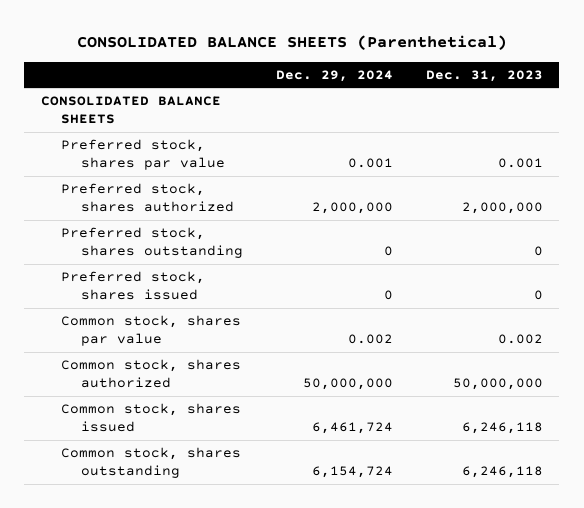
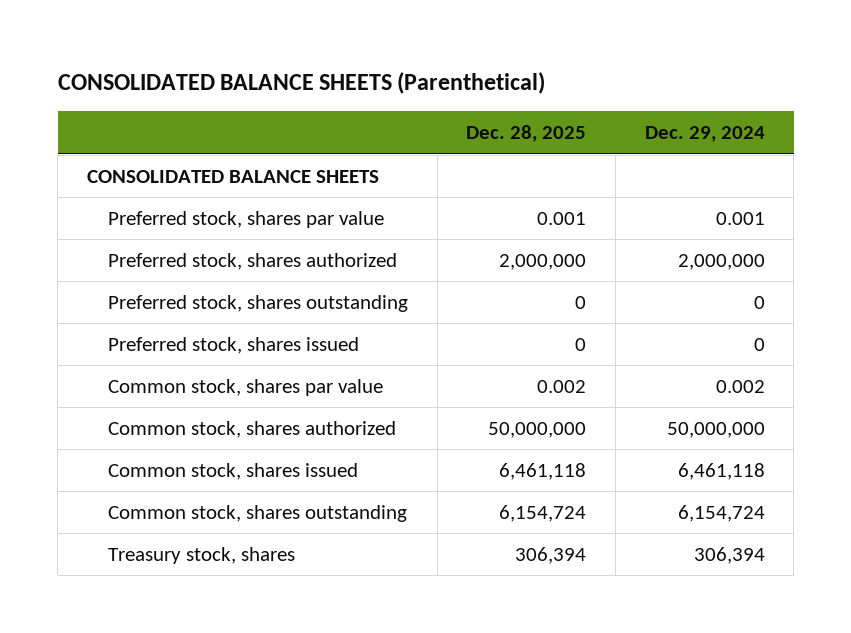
- | Dec. 29, 2024 | Dec. 31, 2023
+ | Dec. 28, 2025 | Dec. 29, 2024
- Common stock, shares issued | 6,461,724 | 6,246,118
+ Common stock, shares issued | 6,461,118 | 6,461,118
+ Treasury stock, shares | 306,394 | 306,394

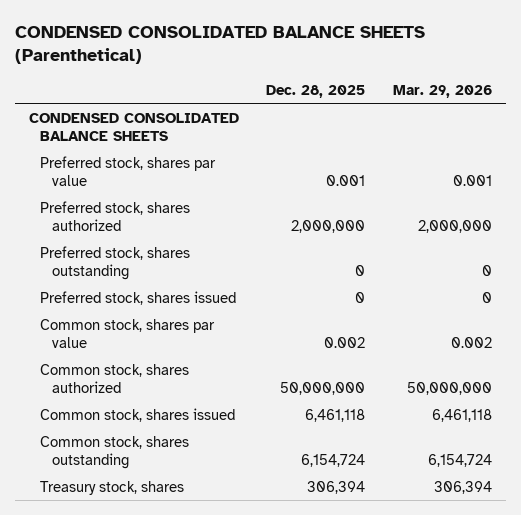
- CONSOLIDATED BALANCE SHEETS (Parenthetical)
+ CONDENSED CONSOLIDATED BALANCE SHEETS (Parenthetical)
- | Dec. 28, 2025 | Dec. 29, 2024
+ | Dec. 28, 2025 | Mar. 29, 2026
- CONSOLIDATED BALANCE SHEETS
+ CONDENSED CONSOLIDATED BALANCE SHEETS

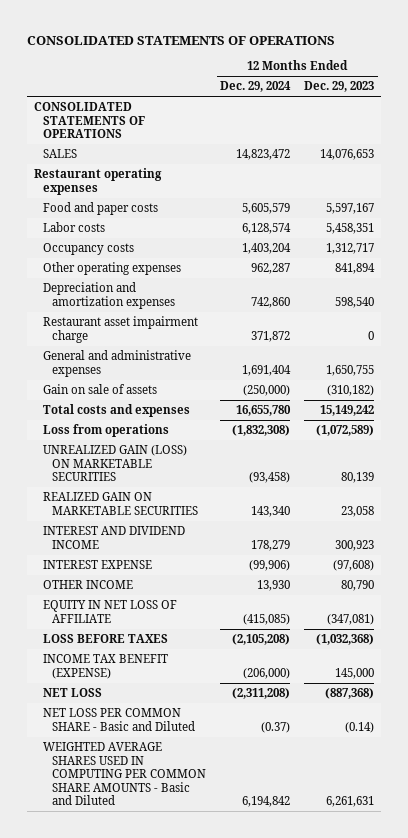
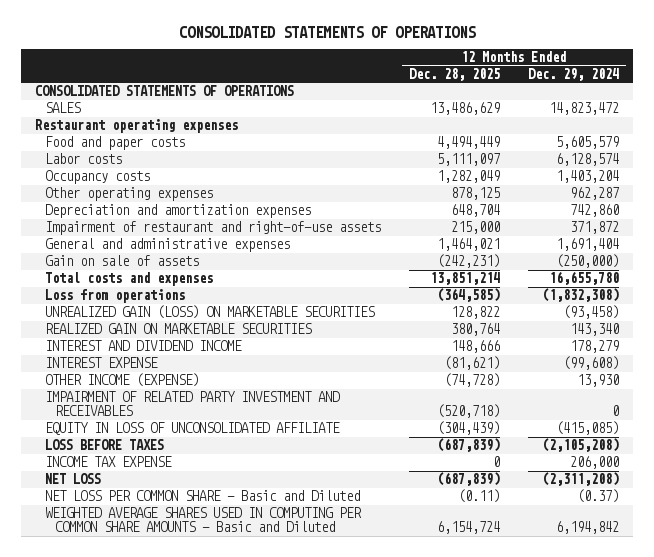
- | 12 Months Ended Dec. 29, 2024 | 12 Months Ended Dec. 29, 2023
+ | 12 Months Ended Dec. 28, 2025 | 12 Months Ended Dec. 29, 2024
- Restaurant asset impairment charge | 371,872 | 0
+ Impairment of restaurant and right-of-use assets | 215,000 | 371,872
- INTEREST EXPENSE | (99,906) | (97,608)
- OTHER INCOME | 13,930 | 80,790
- EQUITY IN NET LOSS OF AFFILIATE | (415,085) | (347,081)
+ INTEREST EXPENSE | (81,621) | (99,608)
+ OTHER INCOME (EXPENSE) | (74,728) | 13,930
+ IMPAIRMENT OF RELATED PARTY INVESTMENT AND RECEIVABLES | (520,718) | 0
+ EQUITY IN LOSS OF UNCONSOLIDATED AFFILIATE | (304,439) | (415,085)
- INCOME TAX BENEFIT (EXPENSE) | (206,000) | 145,000
+ INCOME TAX EXPENSE | 0 | 206,000

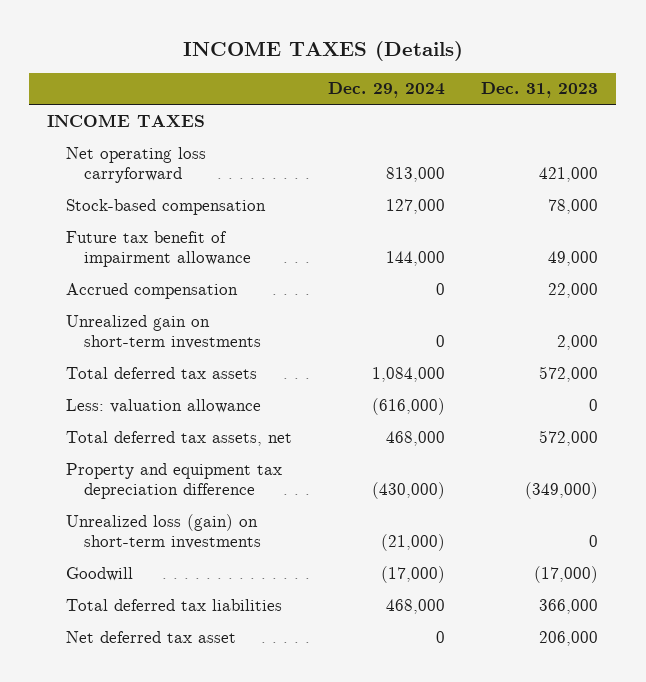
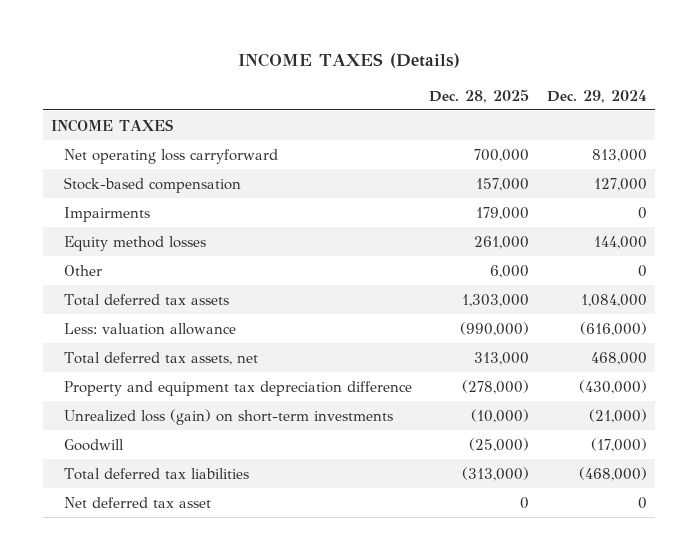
- | Dec. 29, 2024 | Dec. 31, 2023
+ | Dec. 28, 2025 | Dec. 29, 2024
- Future tax benefit of impairment allowance | 144,000 | 49,000
- Accrued compensation | 0 | 22,000
- Unrealized gain on short-term investments | 0 | 2,000
+ Impairments | 179,000 | 0
+ Equity method losses | 261,000 | 144,000
+ Other | 6,000 | 0
- Total deferred tax liabilities | 468,000 | 366,000
+ Total deferred tax liabilities | (313,000) | (468,000)

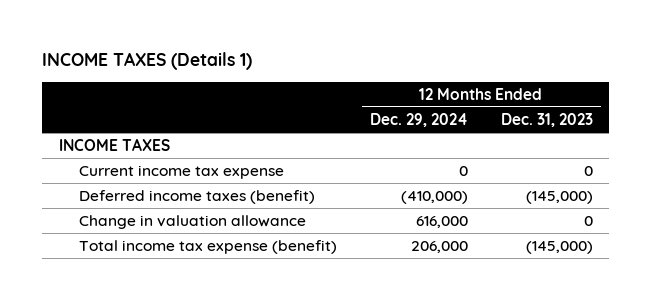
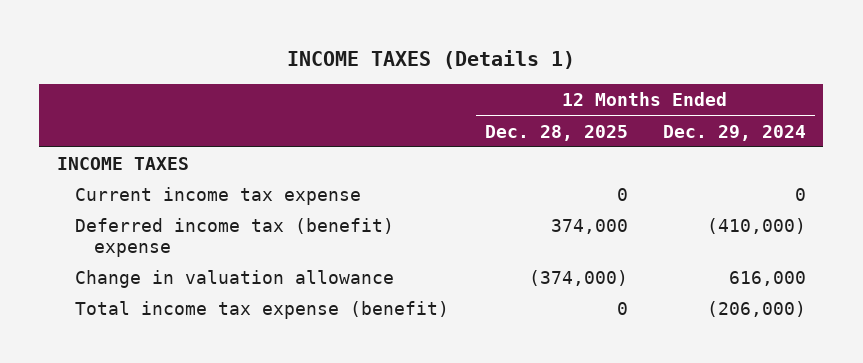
- | 12 Months Ended Dec. 29, 2024 | 12 Months Ended Dec. 31, 2023
+ | 12 Months Ended Dec. 28, 2025 | 12 Months Ended Dec. 29, 2024
- Deferred income taxes (benefit) | (410,000) | (145,000)
+ Deferred income tax (benefit) expense | 374,000 | (410,000)
- Total income tax expense (benefit) | 206,000 | (145,000)
+ Total income tax expense (benefit) | 0 | (206,000)

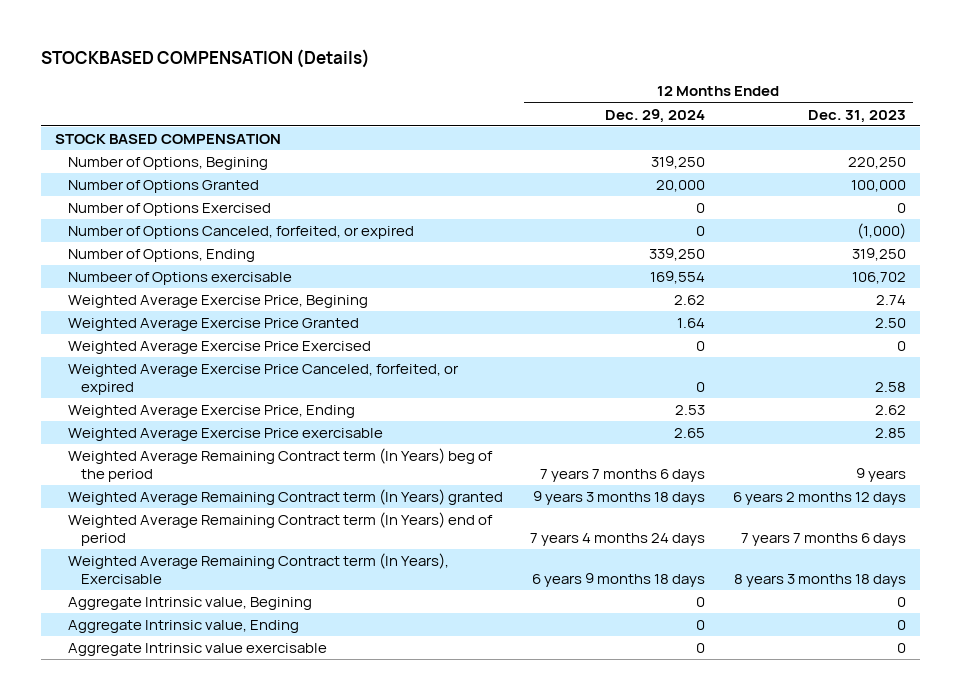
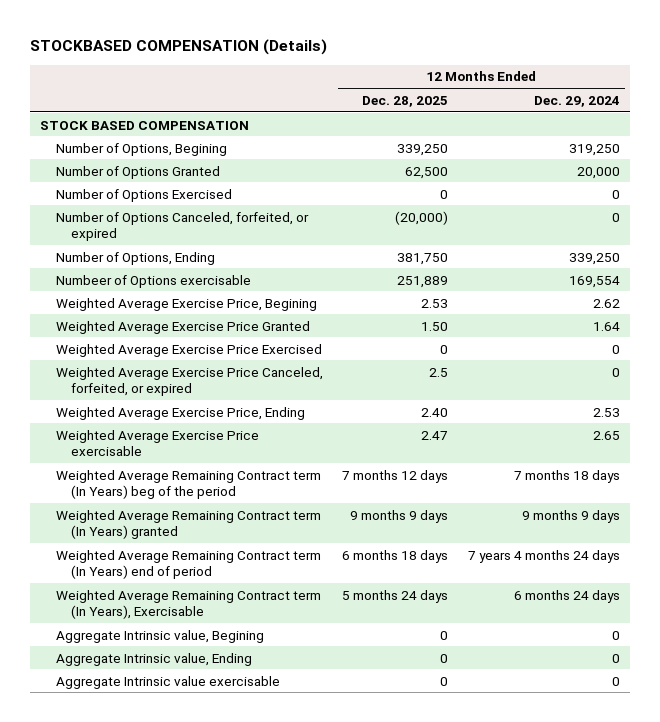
- | 12 Months Ended Dec. 29, 2024 | 12 Months Ended Dec. 31, 2023
+ | 12 Months Ended Dec. 28, 2025 | 12 Months Ended Dec. 29, 2024
- Weighted Average Remaining Contract term (In Years) beg of the period | 7 years 7 months 6 days | 9 years
- Weighted Average Remaining Contract term (In Years) granted | 9 years 3 months 18 days | 6 years 2 months 12 days
+ Weighted Average Remaining Contract term (In Years) beg of the period | 7 months 12 days | 7 months 18 days
+ Weighted Average Remaining Contract term (In Years) granted | 9 months 9 days | 9 months 9 days
- Weighted Average Remaining Contract term (In Years), Exercisable | 6 years 9 months 18 days | 8 years 3 months 18 days
+ Weighted Average Remaining Contract term (In Years), Exercisable | 5 months 24 days | 6 months 24 days

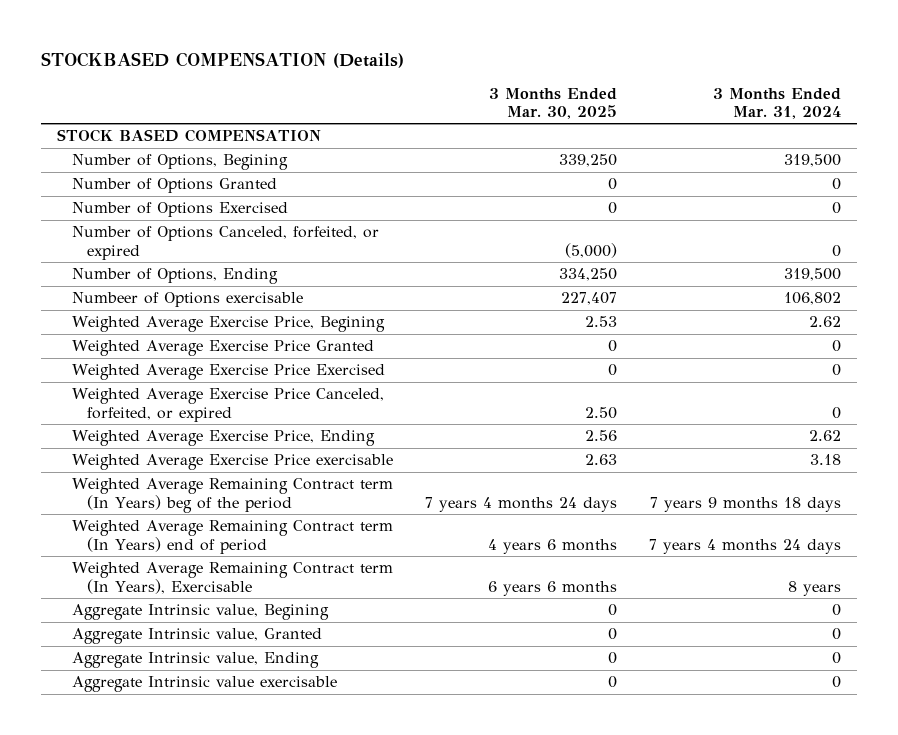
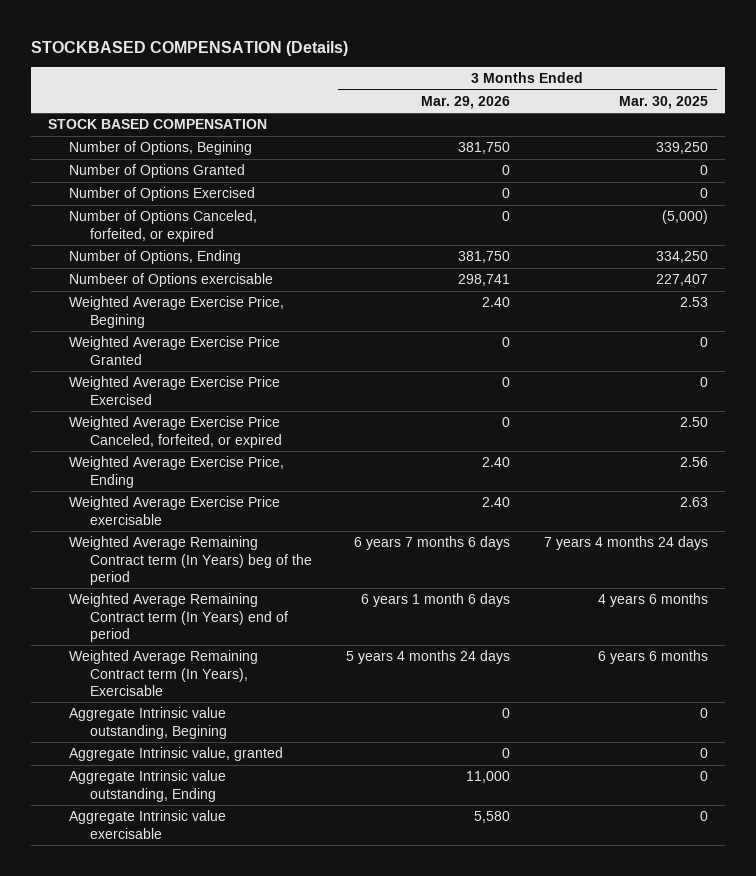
- | 3 Months Ended Mar. 30, 2025 | 3 Months Ended Mar. 31, 2024
+ | 3 Months Ended Mar. 29, 2026 | 3 Months Ended Mar. 30, 2025
- Aggregate Intrinsic value, Begining | 0 | 0
- Aggregate Intrinsic value, Granted | 0 | 0
- Aggregate Intrinsic value, Ending | 0 | 0
+ Aggregate Intrinsic value outstanding, Begining | 0 | 0
+ Aggregate Intrinsic value, granted | 0 | 0
+ Aggregate Intrinsic value outstanding, Ending | 11,000 | 0

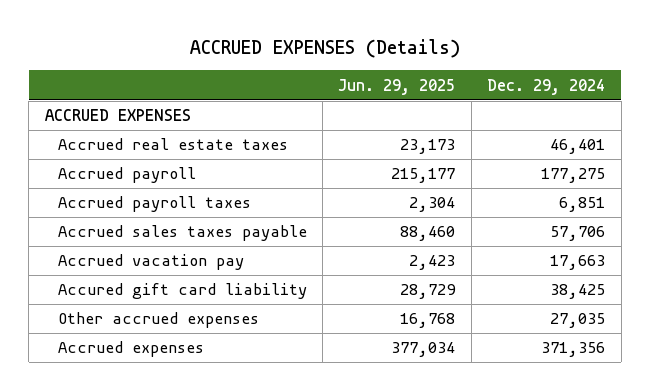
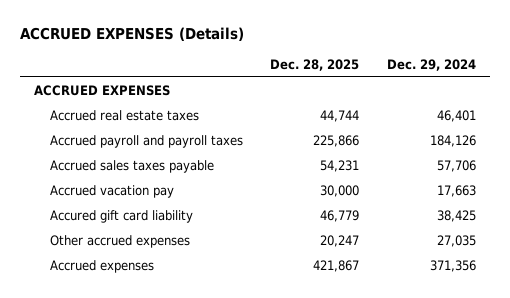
- | Jun. 29, 2025 | Dec. 29, 2024
+ | Dec. 28, 2025 | Dec. 29, 2024
- Accrued payroll | 215,177 | 177,275
- Accrued payroll taxes | 2,304 | 6,851
+ Accrued payroll and payroll taxes | 225,866 | 184,126

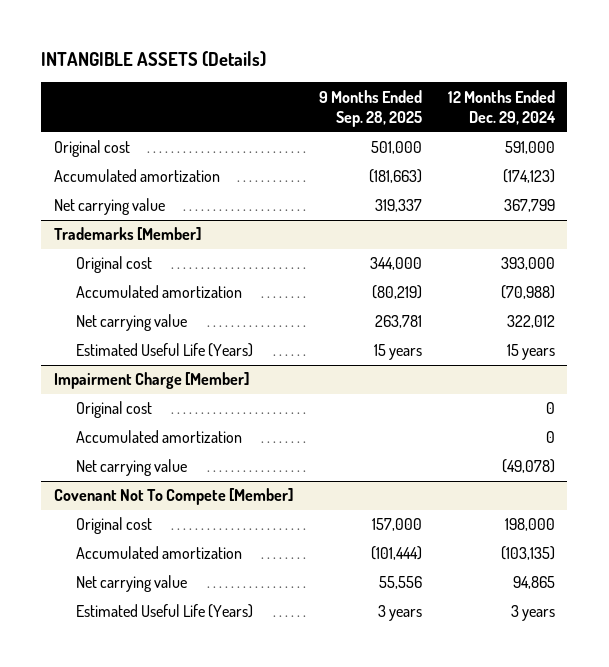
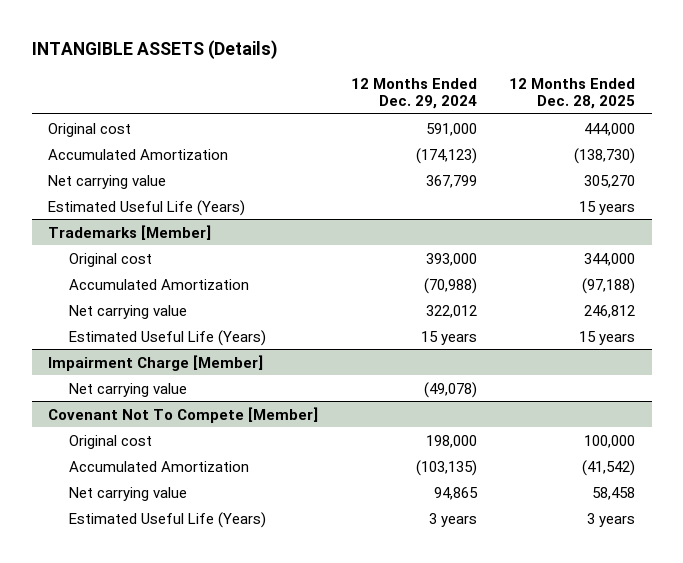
- | 9 Months Ended Sep. 28, 2025 | 12 Months Ended Dec. 29, 2024
+ | 12 Months Ended Dec. 29, 2024 | 12 Months Ended Dec. 28, 2025
- Accumulated amortization | (181,663) | (174,123)
+ Accumulated Amortization | (174,123) | (138,730)
+ Estimated Useful Life (Years) | | 15 years
@ Trademarks [Member]
- Accumulated amortization | (80,219) | (70,988)
+ Accumulated Amortization | (70,988) | (97,188)
@ Impairment Charge [Member]
- Original cost | | 0
- Accumulated amortization | | 0
@ Covenant Not To Compete [Member]
- Accumulated amortization | (101,444) | (103,135)
+ Accumulated Amortization | (103,135) | (41,542)

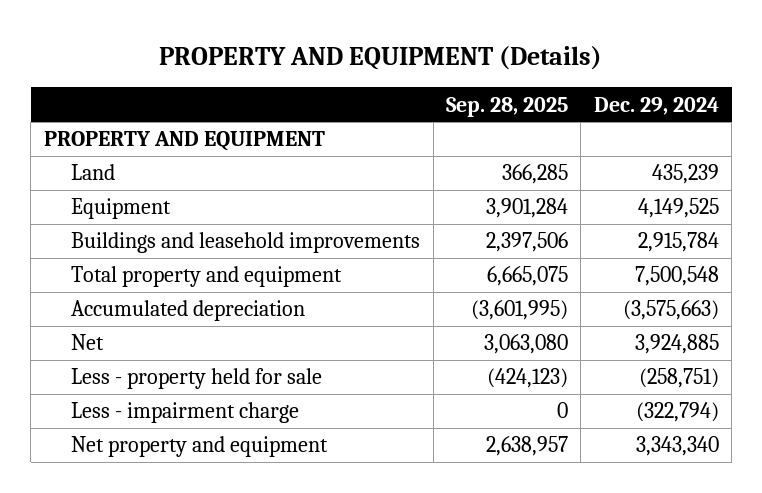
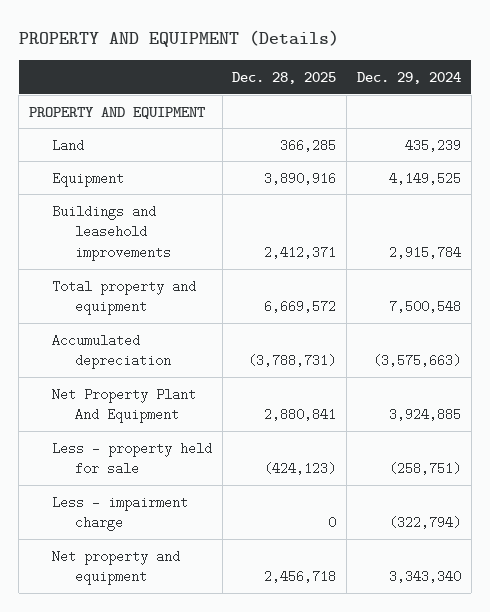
- | Sep. 28, 2025 | Dec. 29, 2024
+ | Dec. 28, 2025 | Dec. 29, 2024
- Net | 3,063,080 | 3,924,885
+ Net Property Plant And Equipment | 2,880,841 | 3,924,885

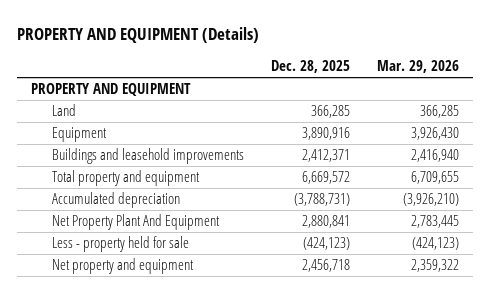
- | Dec. 28, 2025 | Dec. 29, 2024
+ | Dec. 28, 2025 | Mar. 29, 2026
- Less - impairment charge | 0 | (322,794)

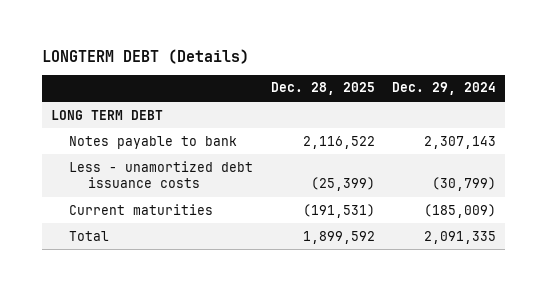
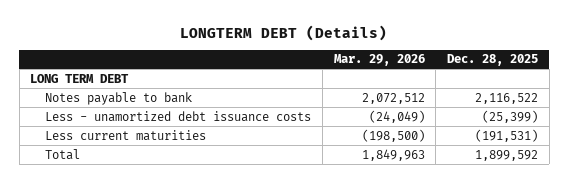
- | Dec. 28, 2025 | Dec. 29, 2024
+ | Mar. 29, 2026 | Dec. 28, 2025
- Current maturities | (191,531) | (185,009)
+ Less current maturities | (198,500) | (191,531)

